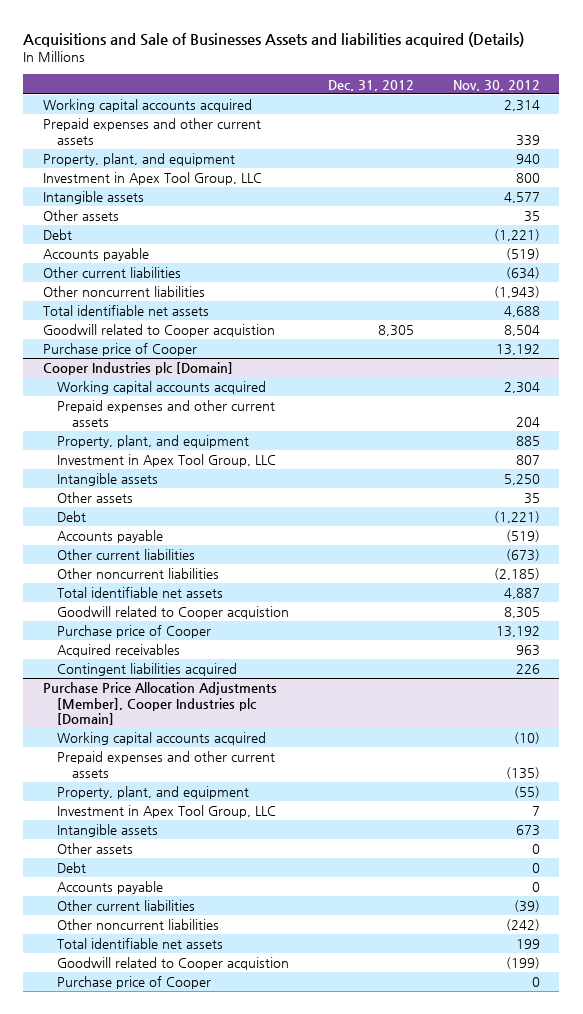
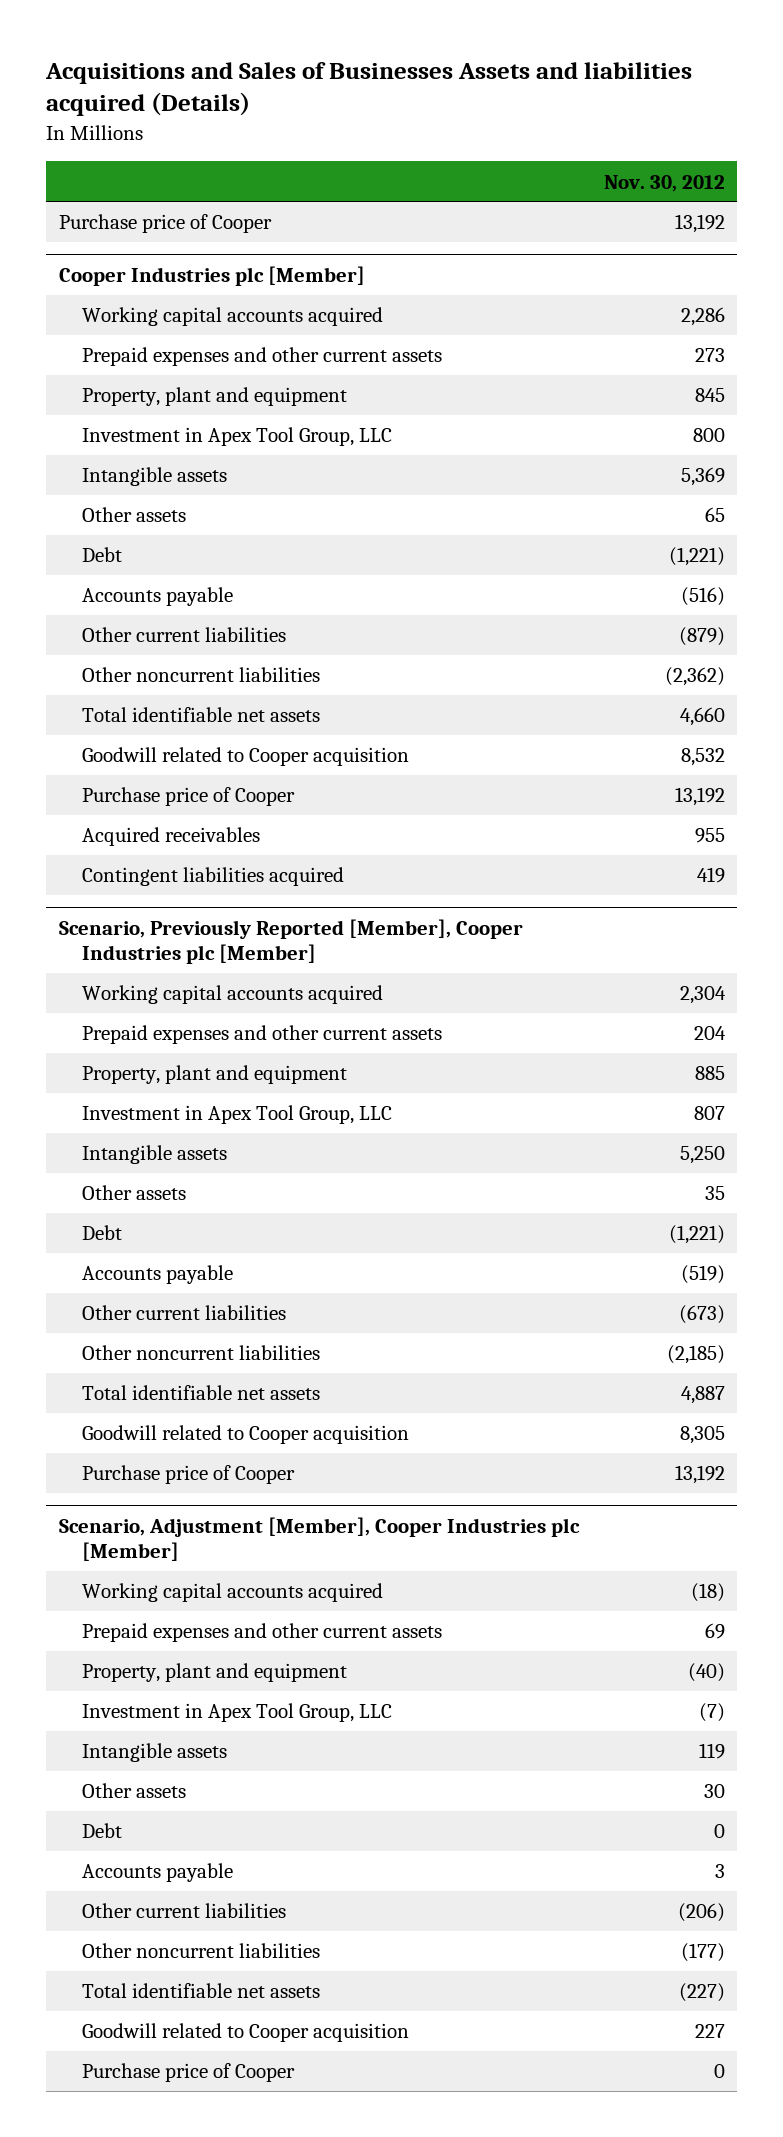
- Acquisitions and Sale of Businesses Assets and liabilities acquired (Details)
+ Acquisitions and Sales of Businesses Assets and liabilities acquired (Details)
- | Dec. 31, 2012 | Nov. 30, 2012
+ | Nov. 30, 2012
- Working capital accounts acquired | | 2,314
- Prepaid expenses and other current assets | | 339
- Property, plant, and equipment | | 940
+ Purchase price of Cooper | 13,192
+ Cooper Industries plc [Member]
+ Working capital accounts acquired | 2,286
+ Prepaid expenses and other current assets | 273
+ Property, plant and equipment | 845
- Intangible assets | | 4,577
- Other assets | | 35
+ Intangible assets | 5,369
+ Other assets | 65
- Accounts payable | | (519)
- Other current liabilities | | (634)
- Other noncurrent liabilities | | (1,943)
- Total identifiable net assets | | 4,688
- Goodwill related to Cooper acquistion | 8,305 | 8,504
+ Accounts payable | (516)
+ Other current liabilities | (879)
+ Other noncurrent liabilities | (2,362)
+ Total identifiable net assets | 4,660
+ Goodwill related to Cooper acquisition | 8,532
- Cooper Industries plc [Domain]
+ Acquired receivables | 955
+ Contingent liabilities acquired | 419
+ Scenario, Previously Reported [Member], Cooper Industries plc [Member]
- Property, plant, and equipment | | 885
+ Property, plant and equipment | 885
- Goodwill related to Cooper acquistion | | 8,305
+ Goodwill related to Cooper acquisition | 8,305
- Acquired receivables | | 963
- Contingent liabilities acquired | | 226
- Purchase Price Allocation Adjustments [Member], Cooper Industries plc [Domain]
- Working capital accounts acquired | | (10)
- Prepaid expenses and other current assets | | (135)
- Property, plant, and equipment | | (55)
- Investment in Apex Tool Group, LLC | | 7
- Intangible assets | | 673
- Other assets | | 0
+ Scenario, Adjustment [Member], Cooper Industries plc [Member]
+ Working capital accounts acquired | (18)
+ Prepaid expenses and other current assets | 69
+ Property, plant and equipment | (40)
+ Investment in Apex Tool Group, LLC | (7)
+ Intangible assets | 119
+ Other assets | 30
- Accounts payable | | 0
- Other current liabilities | | (39)
- Other noncurrent liabilities | | (242)
- Total identifiable net assets | | 199
- Goodwill related to Cooper acquistion | | (199)
+ Accounts payable | 3
+ Other current liabilities | (206)
+ Other noncurrent liabilities | (177)
+ Total identifiable net assets | (227)
+ Goodwill related to Cooper acquisition | 227

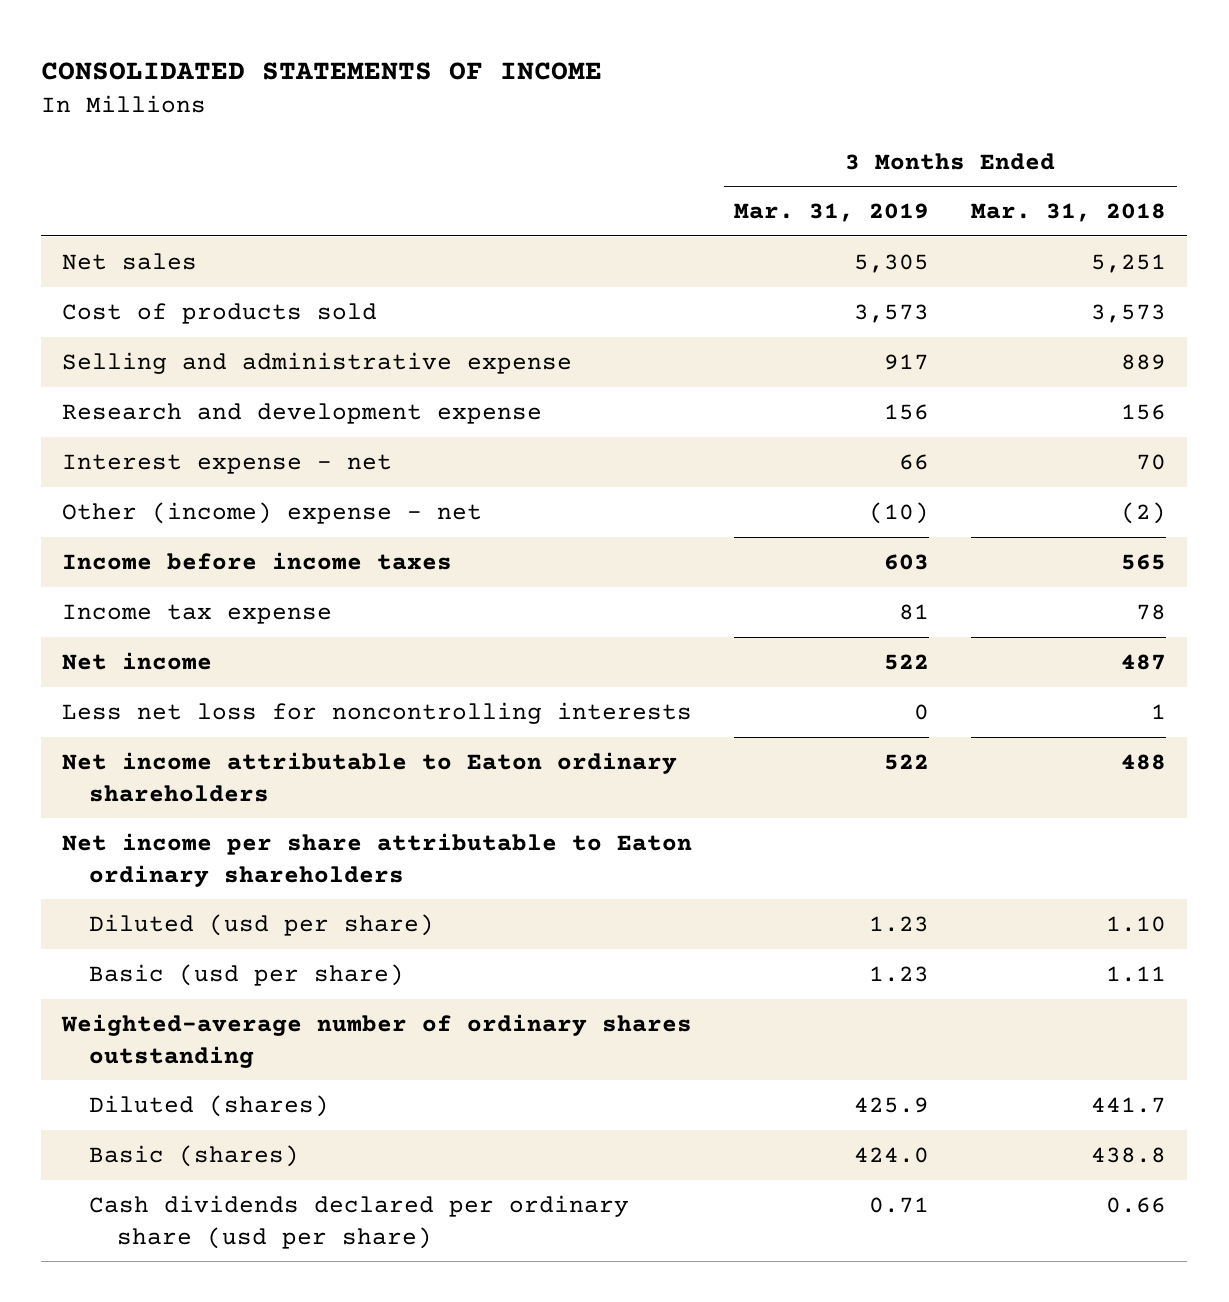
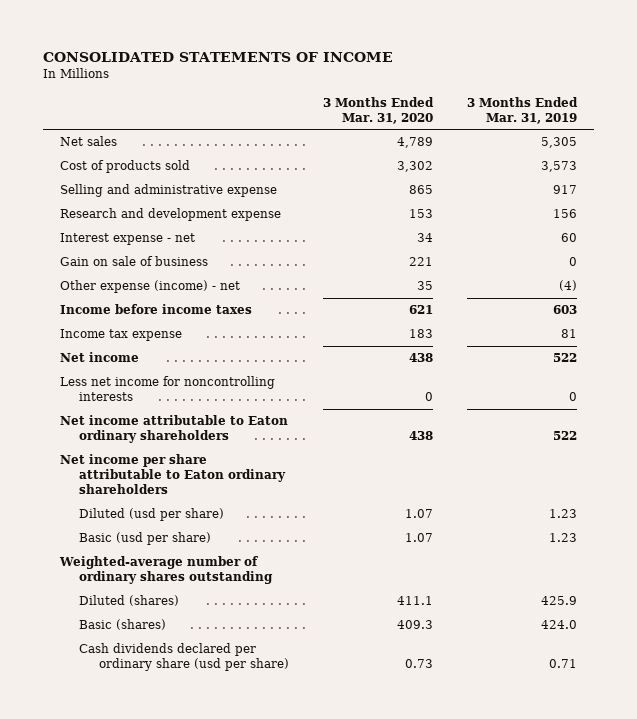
- | 3 Months Ended Mar. 31, 2019 | 3 Months Ended Mar. 31, 2018
+ | 3 Months Ended Mar. 31, 2020 | 3 Months Ended Mar. 31, 2019
- Interest expense - net | 66 | 70
- Other (income) expense - net | (10) | (2)
+ Interest expense - net | 34 | 60
+ Gain on sale of business | 221 | 0
+ Other expense (income) - net | 35 | (4)
- Less net loss for noncontrolling interests | 0 | 1
+ Less net income for noncontrolling interests | 0 | 0

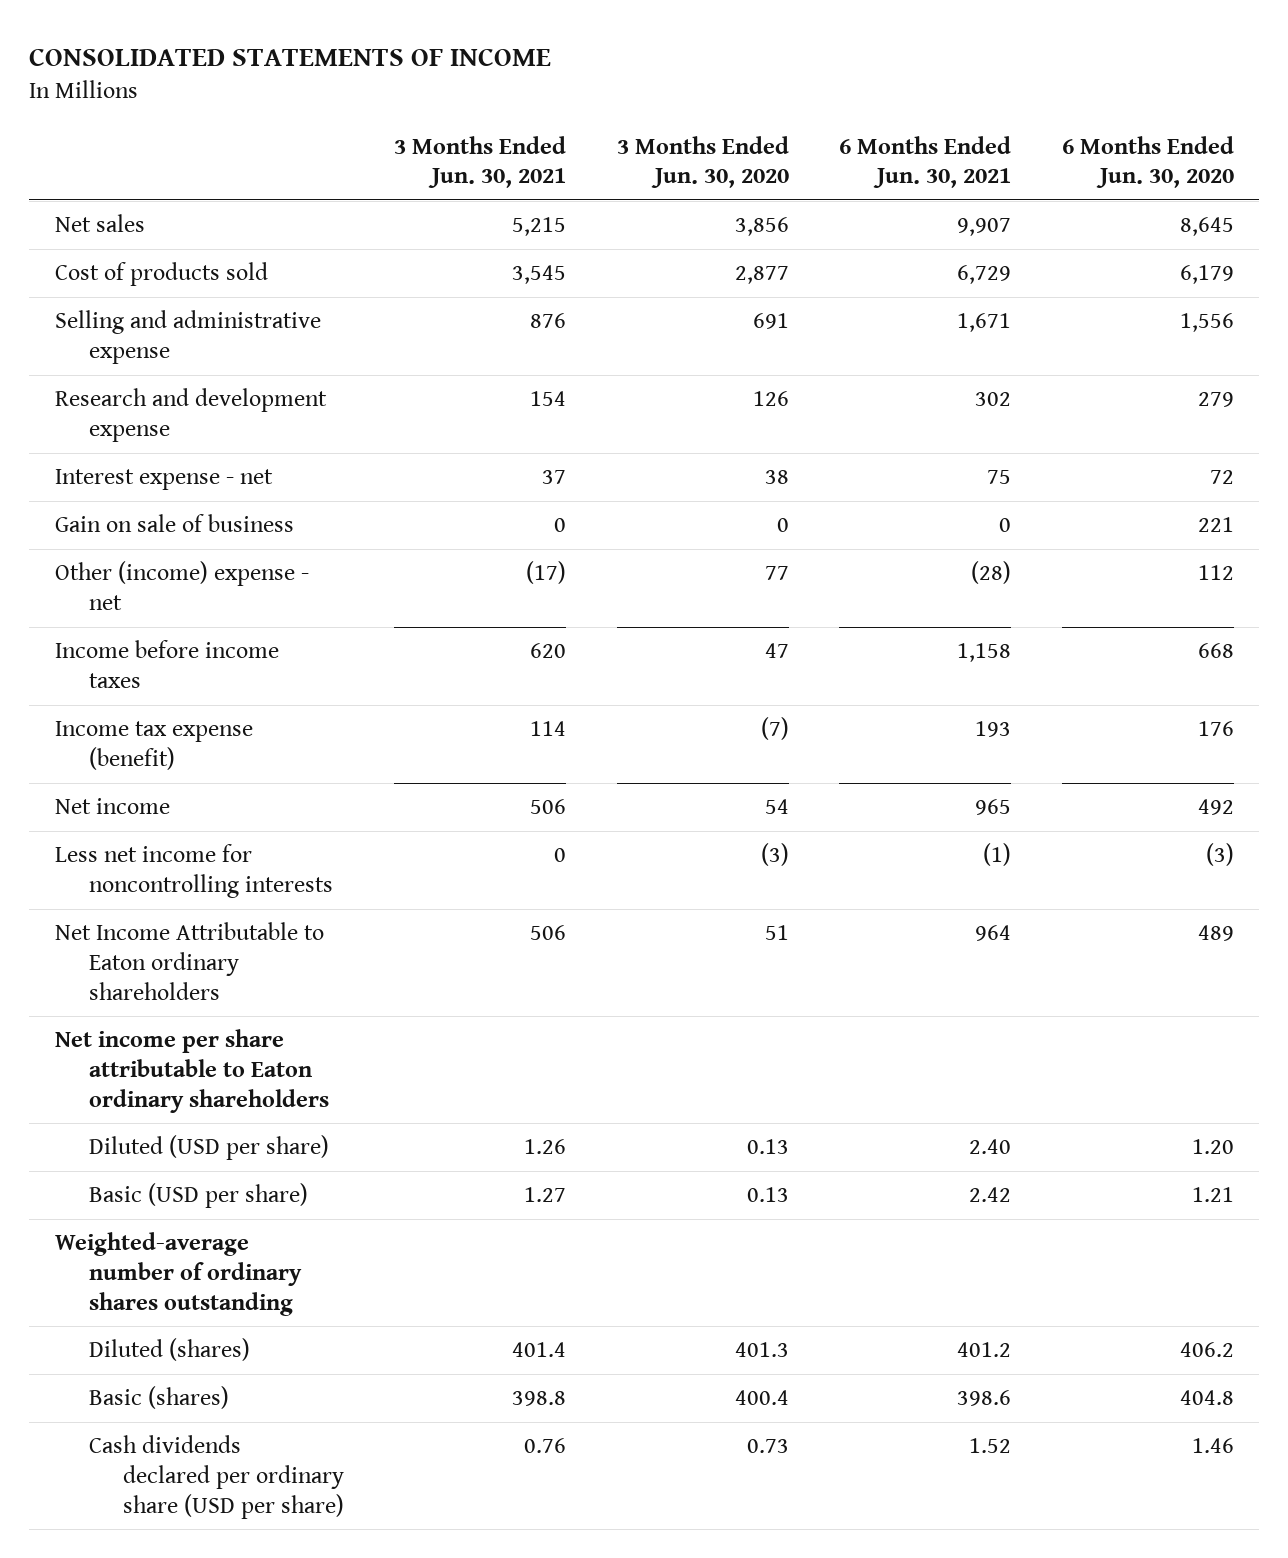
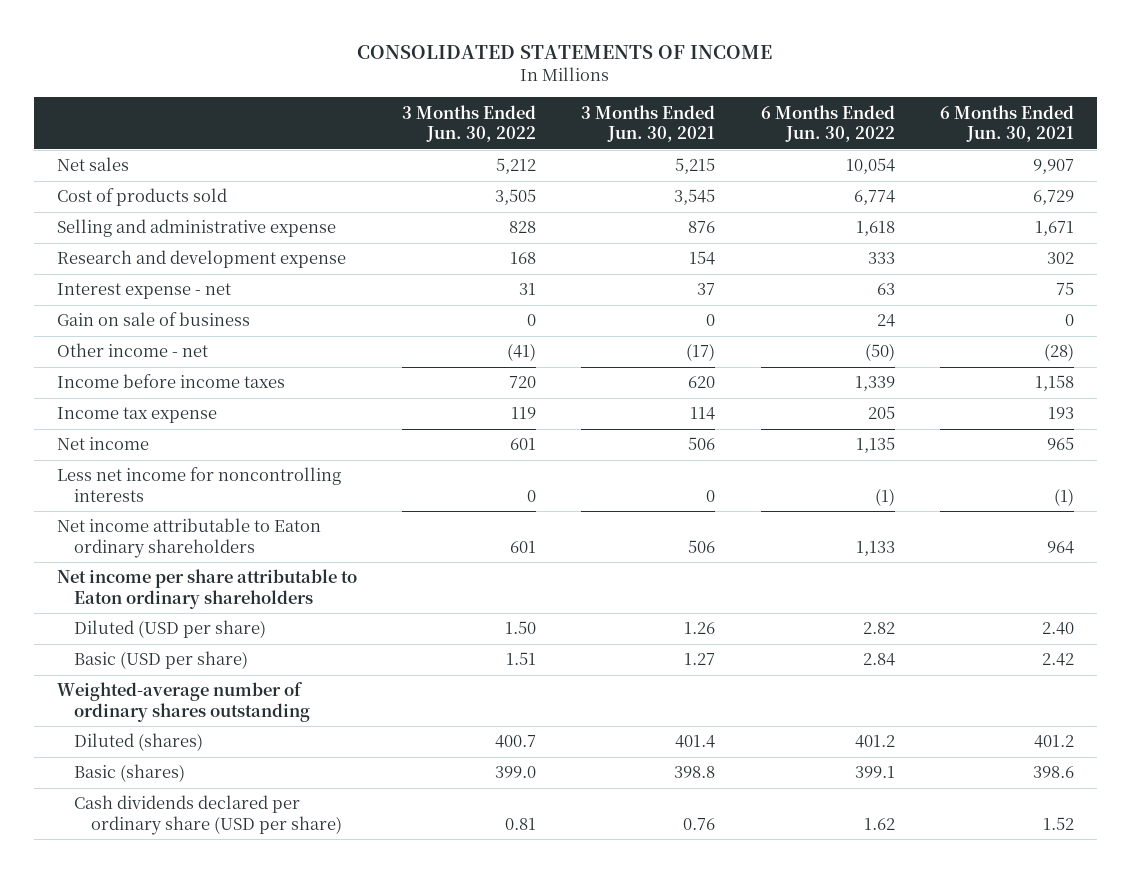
- | 3 Months Ended Jun. 30, 2021 | 3 Months Ended Jun. 30, 2020 | 6 Months Ended Jun. 30, 2021 | 6 Months Ended Jun. 30, 2020
+ | 3 Months Ended Jun. 30, 2022 | 3 Months Ended Jun. 30, 2021 | 6 Months Ended Jun. 30, 2022 | 6 Months Ended Jun. 30, 2021
- Other (income) expense - net | (17) | 77 | (28) | 112
+ Other income - net | (41) | (17) | (50) | (28)
- Income tax expense (benefit) | 114 | (7) | 193 | 176
+ Income tax expense | 119 | 114 | 205 | 193
- Net Income Attributable to Eaton ordinary shareholders | 506 | 51 | 964 | 489
+ Net income attributable to Eaton ordinary shareholders | 601 | 506 | 1,133 | 964

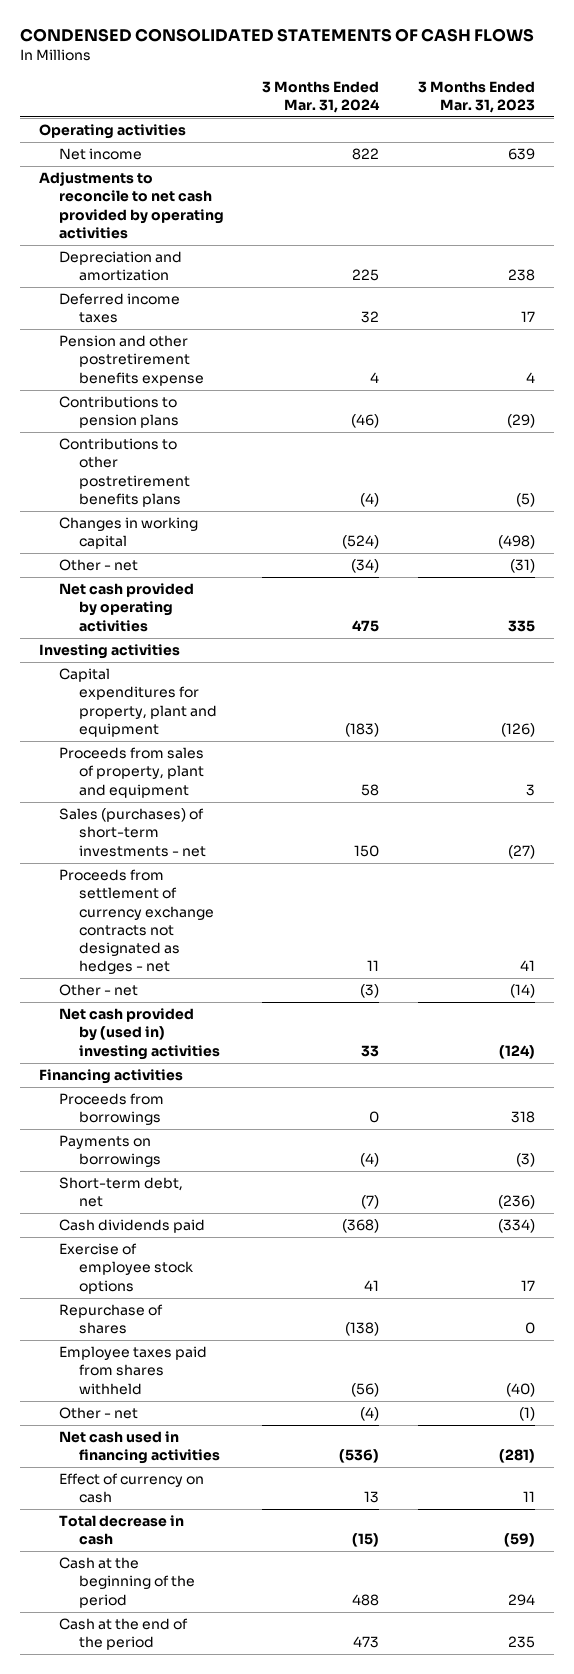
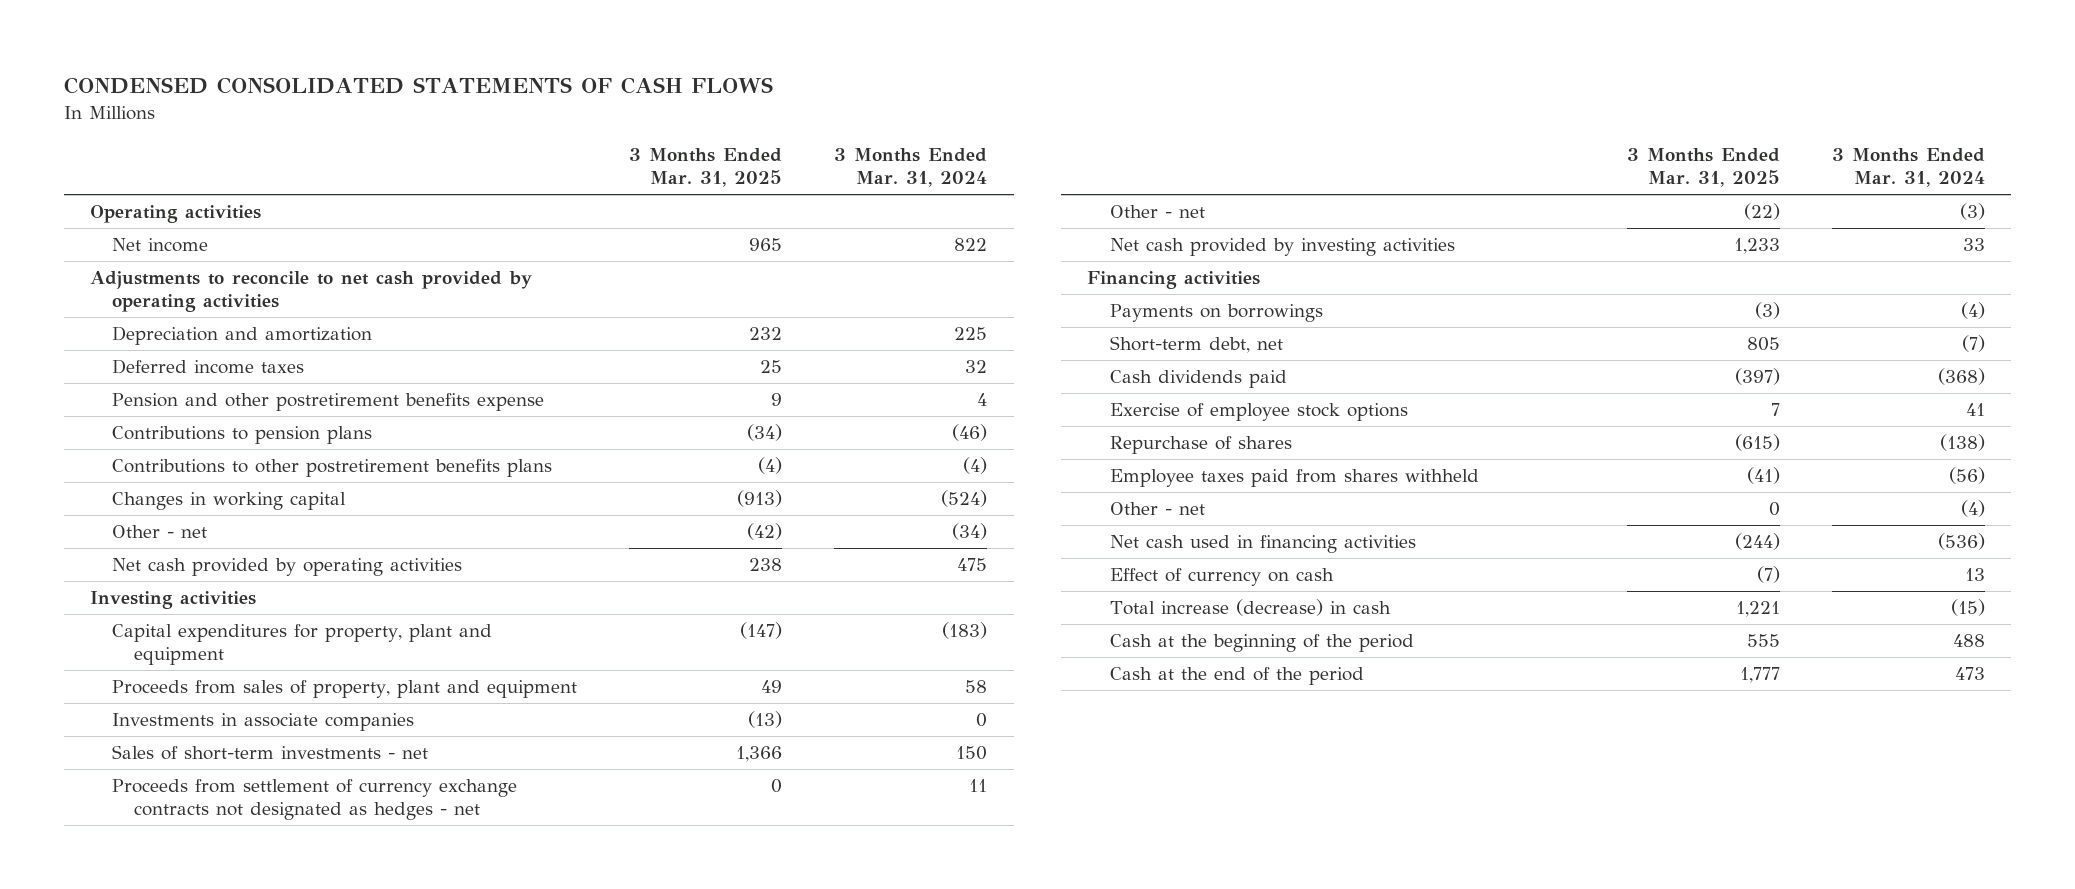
- | 3 Months Ended Mar. 31, 2024 | 3 Months Ended Mar. 31, 2023
+ | 3 Months Ended Mar. 31, 2025 | 3 Months Ended Mar. 31, 2024
- Sales (purchases) of short-term investments - net | 150 | (27)
+ Investments in associate companies | (13) | 0
+ Sales of short-term investments - net | 1,366 | 150
- Net cash provided by (used in) investing activities | 33 | (124)
+ Net cash provided by investing activities | 1,233 | 33
- Proceeds from borrowings | 0 | 318
- Total decrease in cash | (15) | (59)
+ Total increase (decrease) in cash | 1,221 | (15)

